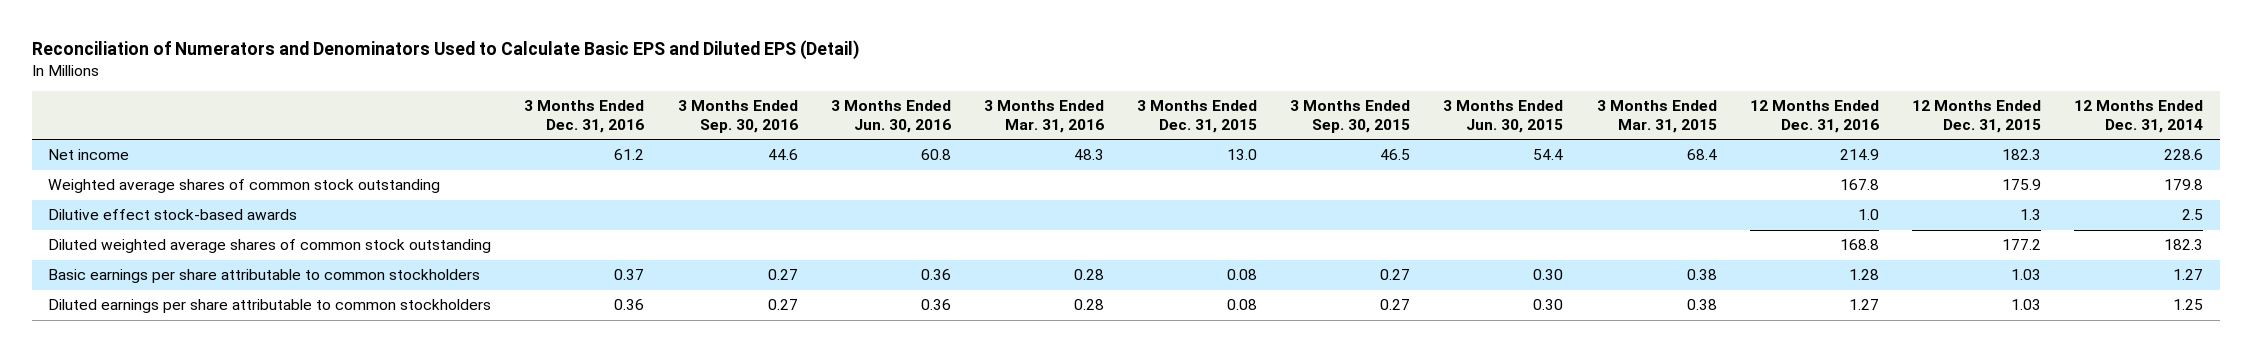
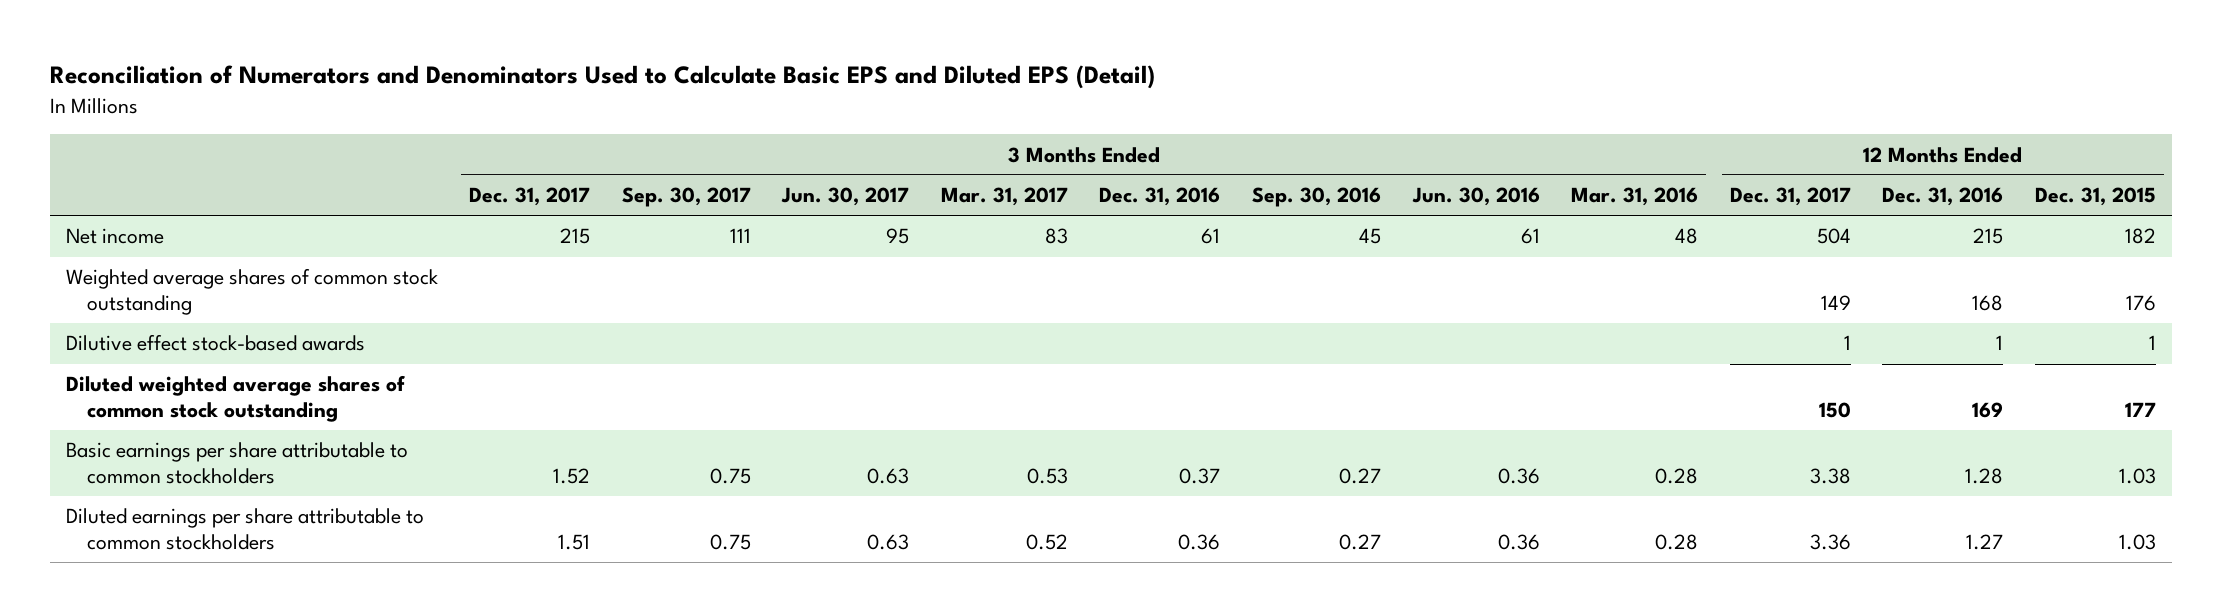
- | 3 Months Ended Dec. 31, 2016 | 3 Months Ended Sep. 30, 2016 | 3 Months Ended Jun. 30, 2016 | 3 Months Ended Mar. 31, 2016 | 3 Months Ended Dec. 31, 2015 | 3 Months Ended Sep. 30, 2015 | 3 Months Ended Jun. 30, 2015 | 3 Months Ended Mar. 31, 2015 | 12 Months Ended Dec. 31, 2016 | 12 Months Ended Dec. 31, 2015 | 12 Months Ended Dec. 31, 2014
+ | 3 Months Ended Dec. 31, 2017 | 3 Months Ended Sep. 30, 2017 | 3 Months Ended Jun. 30, 2017 | 3 Months Ended Mar. 31, 2017 | 3 Months Ended Dec. 31, 2016 | 3 Months Ended Sep. 30, 2016 | 3 Months Ended Jun. 30, 2016 | 3 Months Ended Mar. 31, 2016 | 12 Months Ended Dec. 31, 2017 | 12 Months Ended Dec. 31, 2016 | 12 Months Ended Dec. 31, 2015
- Net income | 61.2 | 44.6 | 60.8 | 48.3 | 13.0 | 46.5 | 54.4 | 68.4 | 214.9 | 182.3 | 228.6
- Weighted average shares of common stock outstanding | | | | | | | | | 167.8 | 175.9 | 179.8
- Dilutive effect stock-based awards | | | | | | | | | 1.0 | 1.3 | 2.5
- Diluted weighted average shares of common stock outstanding | | | | | | | | | 168.8 | 177.2 | 182.3
+ Net income | 215 | 111 | 95 | 83 | 61 | 45 | 61 | 48 | 504 | 215 | 182
+ Weighted average shares of common stock outstanding | | | | | | | | | 149 | 168 | 176
+ Dilutive effect stock-based awards | | | | | | | | | 1 | 1 | 1
+ Diluted weighted average shares of common stock outstanding | | | | | | | | | 150 | 169 | 177

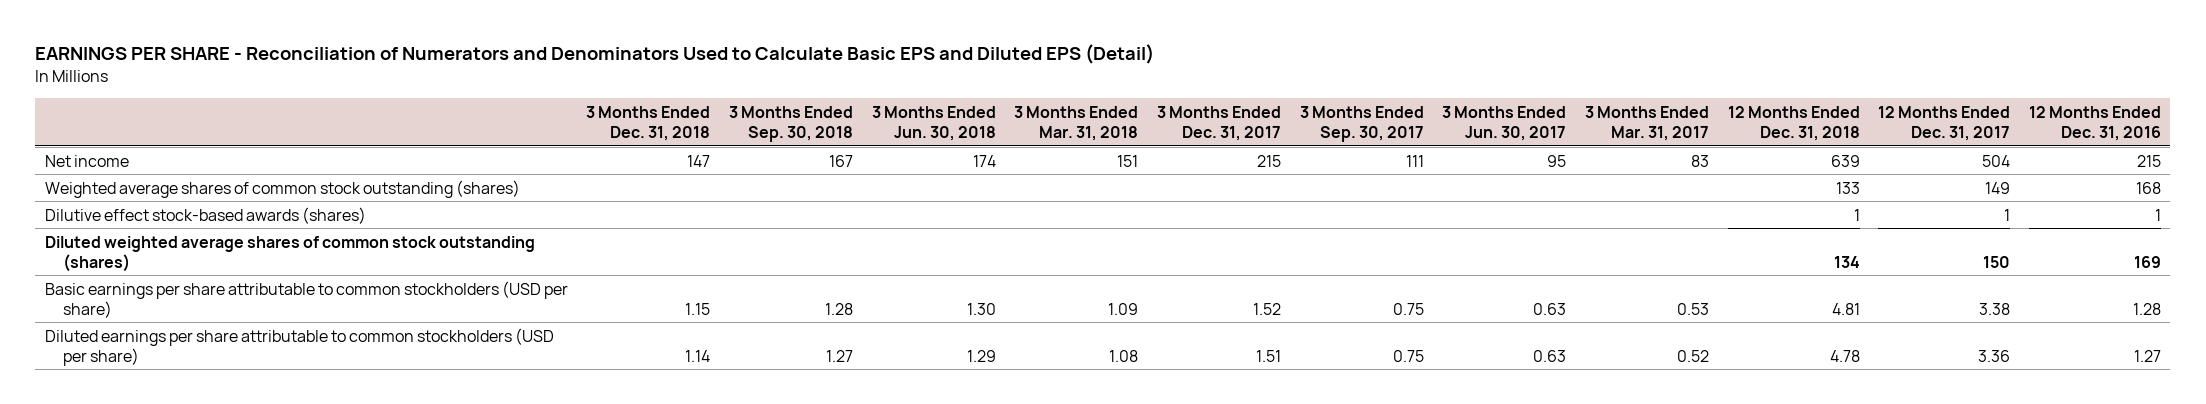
- Reconciliation of Numerators and Denominators Used to Calculate Basic EPS and Diluted EPS (Detail)
+ EARNINGS PER SHARE - Reconciliation of Numerators and Denominators Used to Calculate Basic EPS and Diluted EPS (Detail)
- | 3 Months Ended Dec. 31, 2017 | 3 Months Ended Sep. 30, 2017 | 3 Months Ended Jun. 30, 2017 | 3 Months Ended Mar. 31, 2017 | 3 Months Ended Dec. 31, 2016 | 3 Months Ended Sep. 30, 2016 | 3 Months Ended Jun. 30, 2016 | 3 Months Ended Mar. 31, 2016 | 12 Months Ended Dec. 31, 2017 | 12 Months Ended Dec. 31, 2016 | 12 Months Ended Dec. 31, 2015
+ | 3 Months Ended Dec. 31, 2018 | 3 Months Ended Sep. 30, 2018 | 3 Months Ended Jun. 30, 2018 | 3 Months Ended Mar. 31, 2018 | 3 Months Ended Dec. 31, 2017 | 3 Months Ended Sep. 30, 2017 | 3 Months Ended Jun. 30, 2017 | 3 Months Ended Mar. 31, 2017 | 12 Months Ended Dec. 31, 2018 | 12 Months Ended Dec. 31, 2017 | 12 Months Ended Dec. 31, 2016
- Weighted average shares of common stock outstanding | | | | | | | | | 149 | 168 | 176
- Dilutive effect stock-based awards | | | | | | | | | 1 | 1 | 1
- Diluted weighted average shares of common stock outstanding | | | | | | | | | 150 | 169 | 177
- Basic earnings per share attributable to common stockholders | 1.52 | 0.75 | 0.63 | 0.53 | 0.37 | 0.27 | 0.36 | 0.28 | 3.38 | 1.28 | 1.03
- Diluted earnings per share attributable to common stockholders | 1.51 | 0.75 | 0.63 | 0.52 | 0.36 | 0.27 | 0.36 | 0.28 | 3.36 | 1.27 | 1.03
+ Weighted average shares of common stock outstanding (shares) | | | | | | | | | 133 | 149 | 168
+ Dilutive effect stock-based awards (shares) | | | | | | | | | 1 | 1 | 1
+ Diluted weighted average shares of common stock outstanding (shares) | | | | | | | | | 134 | 150 | 169
+ Basic earnings per share attributable to common stockholders (USD per share) | 1.15 | 1.28 | 1.30 | 1.09 | 1.52 | 0.75 | 0.63 | 0.53 | 4.81 | 3.38 | 1.28
+ Diluted earnings per share attributable to common stockholders (USD per share) | 1.14 | 1.27 | 1.29 | 1.08 | 1.51 | 0.75 | 0.63 | 0.52 | 4.78 | 3.36 | 1.27

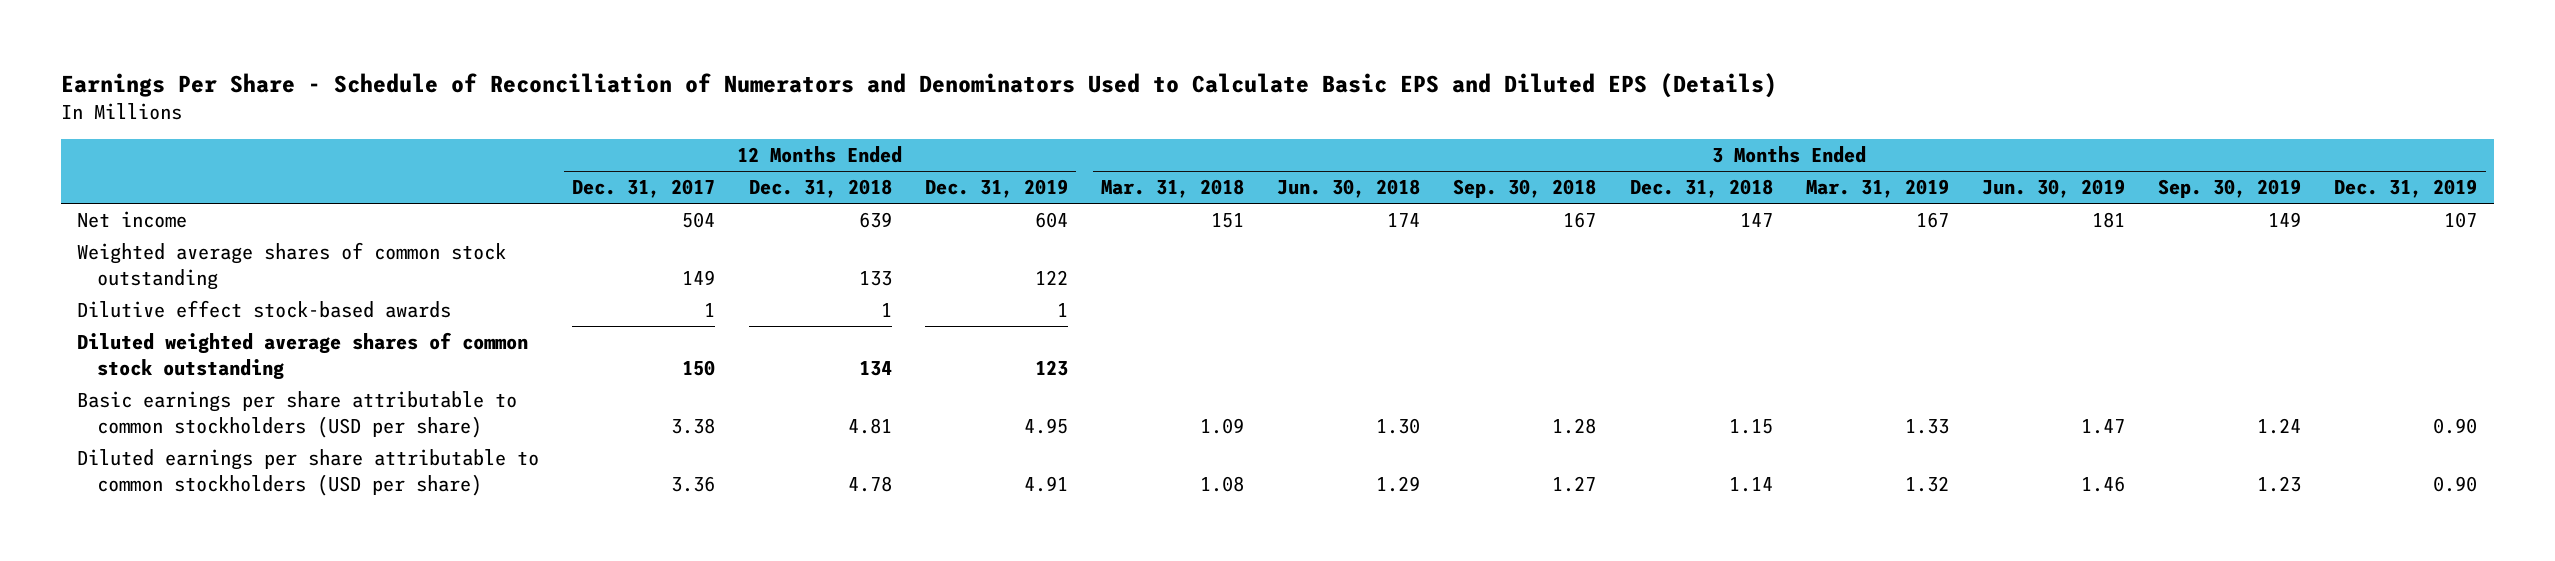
- EARNINGS PER SHARE - Reconciliation of Numerators and Denominators Used to Calculate Basic EPS and Diluted EPS (Detail)
+ Earnings Per Share - Schedule of Reconciliation of Numerators and Denominators Used to Calculate Basic EPS and Diluted EPS (Details)
- | 3 Months Ended Dec. 31, 2018 | 3 Months Ended Sep. 30, 2018 | 3 Months Ended Jun. 30, 2018 | 3 Months Ended Mar. 31, 2018 | 3 Months Ended Dec. 31, 2017 | 3 Months Ended Sep. 30, 2017 | 3 Months Ended Jun. 30, 2017 | 3 Months Ended Mar. 31, 2017 | 12 Months Ended Dec. 31, 2018 | 12 Months Ended Dec. 31, 2017 | 12 Months Ended Dec. 31, 2016
+ | 12 Months Ended Dec. 31, 2017 | 12 Months Ended Dec. 31, 2018 | 12 Months Ended Dec. 31, 2019 | 3 Months Ended Mar. 31, 2018 | 3 Months Ended Jun. 30, 2018 | 3 Months Ended Sep. 30, 2018 | 3 Months Ended Dec. 31, 2018 | 3 Months Ended Mar. 31, 2019 | 3 Months Ended Jun. 30, 2019 | 3 Months Ended Sep. 30, 2019 | 3 Months Ended Dec. 31, 2019
- Weighted average shares of common stock outstanding (shares) | | | | | | | | | 133 | 149 | 168
- Dilutive effect stock-based awards (shares) | | | | | | | | | 1 | 1 | 1
- Diluted weighted average shares of common stock outstanding (shares) | | | | | | | | | 134 | 150 | 169
+ Weighted average shares of common stock outstanding | 149 | 133 | 122 | | | | | | | |
+ Dilutive effect stock-based awards | 1 | 1 | 1 | | | | | | | |
+ Diluted weighted average shares of common stock outstanding | 150 | 134 | 123 | | | | | | | |

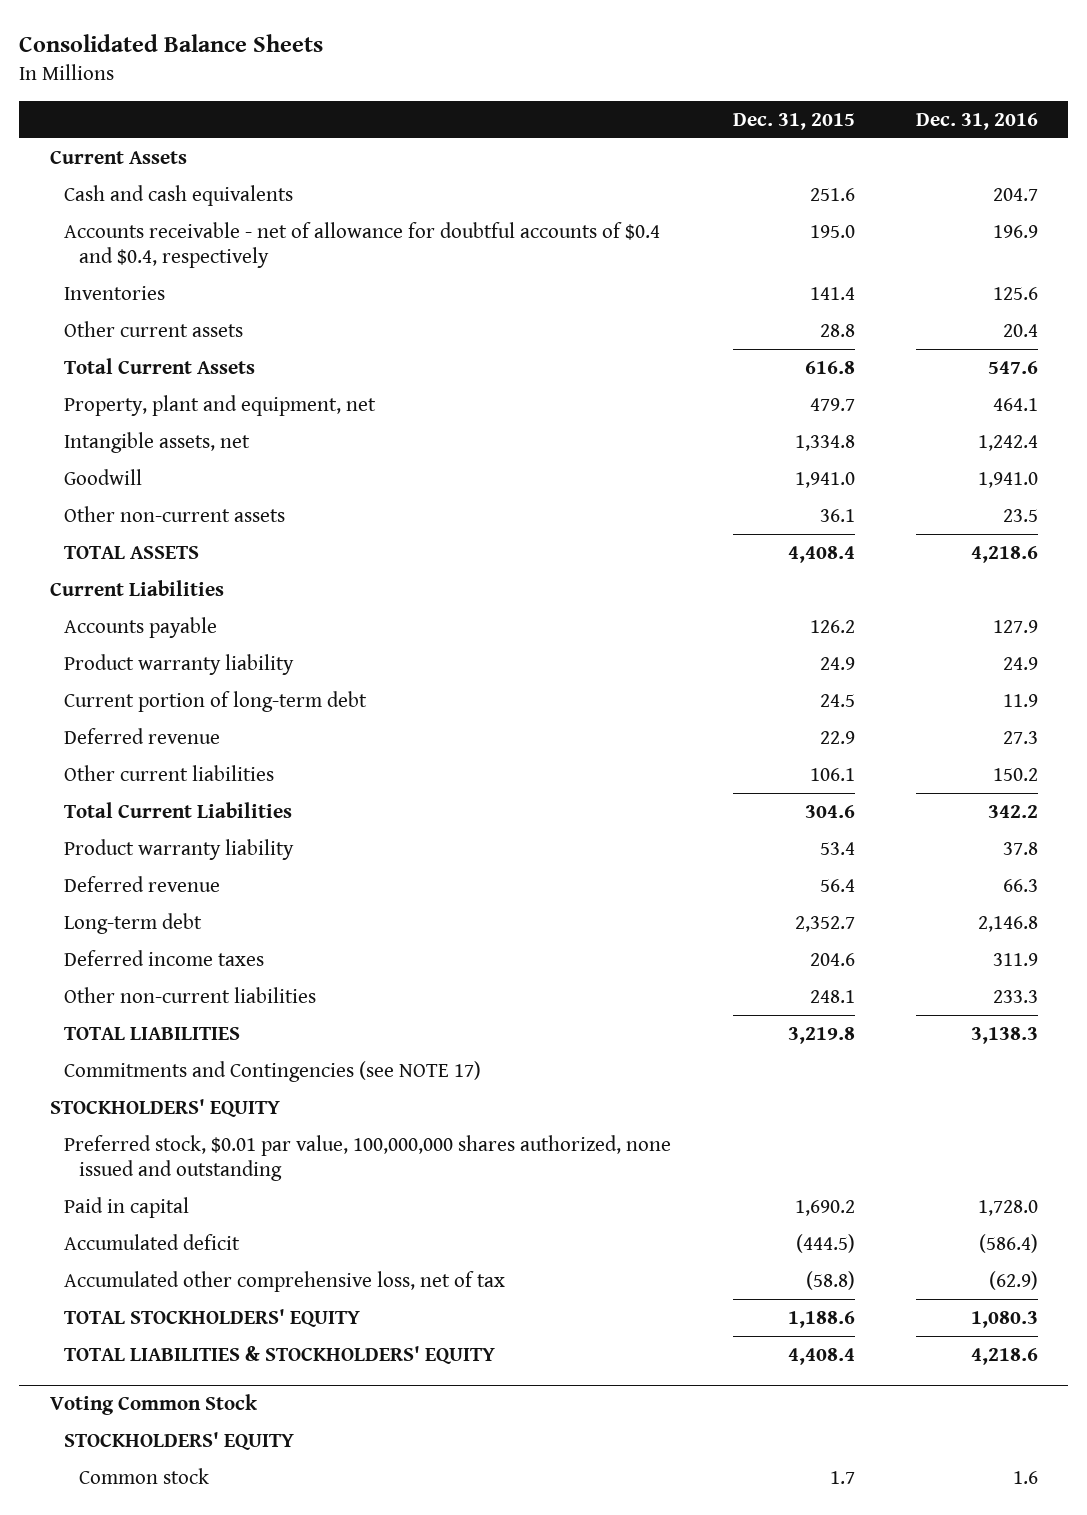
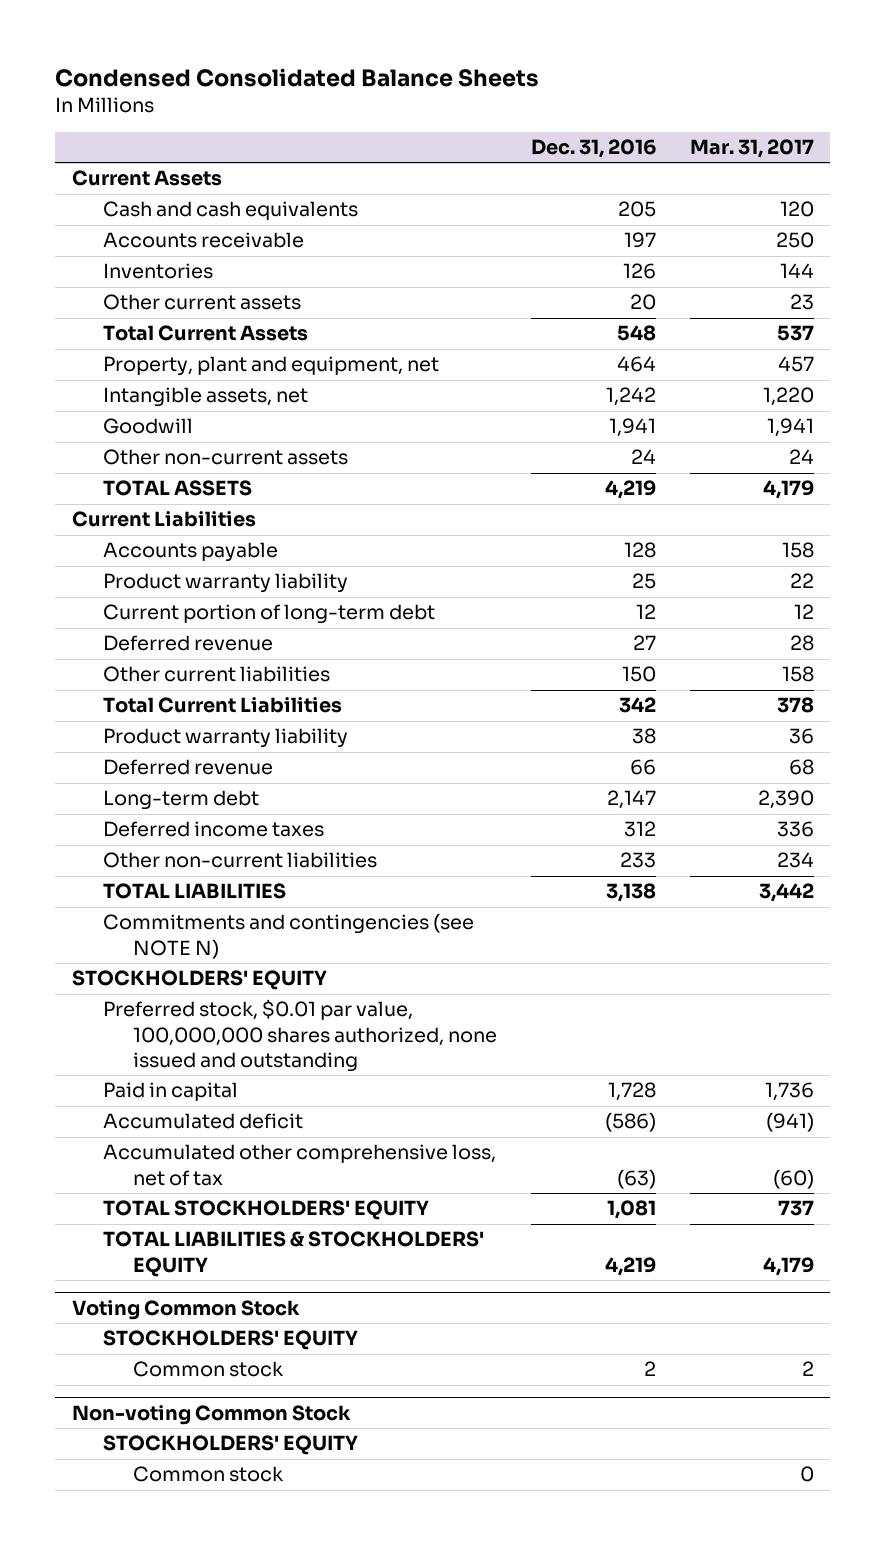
- Consolidated Balance Sheets
+ Condensed Consolidated Balance Sheets
- | Dec. 31, 2015 | Dec. 31, 2016
+ | Dec. 31, 2016 | Mar. 31, 2017
- Cash and cash equivalents | 251.6 | 204.7
- Accounts receivable - net of allowance for doubtful accounts of $0.4 and $0.4, respectively | 195.0 | 196.9
- Inventories | 141.4 | 125.6
- Other current assets | 28.8 | 20.4
- Total Current Assets | 616.8 | 547.6
- Property, plant and equipment, net | 479.7 | 464.1
- Intangible assets, net | 1,334.8 | 1,242.4
- Goodwill | 1,941.0 | 1,941.0
- Other non-current assets | 36.1 | 23.5
- TOTAL ASSETS | 4,408.4 | 4,218.6
+ Cash and cash equivalents | 205 | 120
+ Accounts receivable | 197 | 250
+ Inventories | 126 | 144
+ Other current assets | 20 | 23
+ Total Current Assets | 548 | 537
+ Property, plant and equipment, net | 464 | 457
+ Intangible assets, net | 1,242 | 1,220
+ Goodwill | 1,941 | 1,941
+ Other non-current assets | 24 | 24
+ TOTAL ASSETS | 4,219 | 4,179
- Accounts payable | 126.2 | 127.9
- Product warranty liability | 24.9 | 24.9
- Current portion of long-term debt | 24.5 | 11.9
- Deferred revenue | 22.9 | 27.3
- Other current liabilities | 106.1 | 150.2
- Total Current Liabilities | 304.6 | 342.2
- Product warranty liability | 53.4 | 37.8
- Deferred revenue | 56.4 | 66.3
- Long-term debt | 2,352.7 | 2,146.8
- Deferred income taxes | 204.6 | 311.9
- Other non-current liabilities | 248.1 | 233.3
- TOTAL LIABILITIES | 3,219.8 | 3,138.3
- Commitments and Contingencies (see NOTE 17)
+ Accounts payable | 128 | 158
+ Product warranty liability | 25 | 22
+ Current portion of long-term debt | 12 | 12
+ Deferred revenue | 27 | 28
+ Other current liabilities | 150 | 158
+ Total Current Liabilities | 342 | 378
+ Product warranty liability | 38 | 36
+ Deferred revenue | 66 | 68
+ Long-term debt | 2,147 | 2,390
+ Deferred income taxes | 312 | 336
+ Other non-current liabilities | 233 | 234
+ TOTAL LIABILITIES | 3,138 | 3,442
+ Commitments and contingencies (see NOTE N)
- Paid in capital | 1,690.2 | 1,728.0
- Accumulated deficit | (444.5) | (586.4)
- Accumulated other comprehensive loss, net of tax | (58.8) | (62.9)
- TOTAL STOCKHOLDERS' EQUITY | 1,188.6 | 1,080.3
- TOTAL LIABILITIES & STOCKHOLDERS' EQUITY | 4,408.4 | 4,218.6
+ Paid in capital | 1,728 | 1,736
+ Accumulated deficit | (586) | (941)
+ Accumulated other comprehensive loss, net of tax | (63) | (60)
+ TOTAL STOCKHOLDERS' EQUITY | 1,081 | 737
+ TOTAL LIABILITIES & STOCKHOLDERS' EQUITY | 4,219 | 4,179
@ Voting Common Stock
- Common stock | 1.7 | 1.6
+ Common stock | 2 | 2
+ Non-voting Common Stock
+ STOCKHOLDERS' EQUITY
+ Common stock | | 0

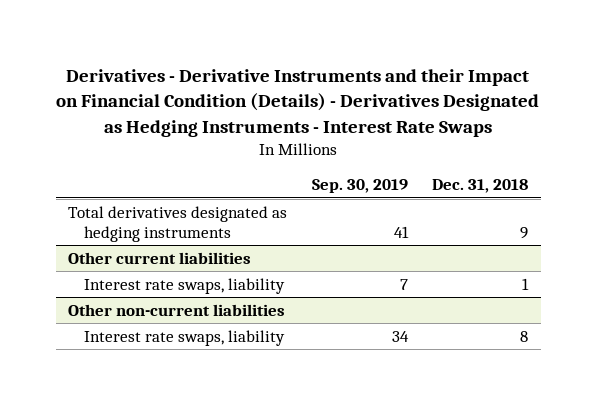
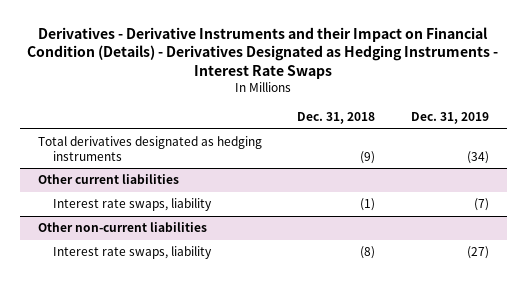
- | Sep. 30, 2019 | Dec. 31, 2018
+ | Dec. 31, 2018 | Dec. 31, 2019
- Total derivatives designated as hedging instruments | 41 | 9
+ Total derivatives designated as hedging instruments | (9) | (34)
@ Other current liabilities
- Interest rate swaps, liability | 7 | 1
+ Interest rate swaps, liability | (1) | (7)
@ Other non-current liabilities
- Interest rate swaps, liability | 34 | 8
+ Interest rate swaps, liability | (8) | (27)

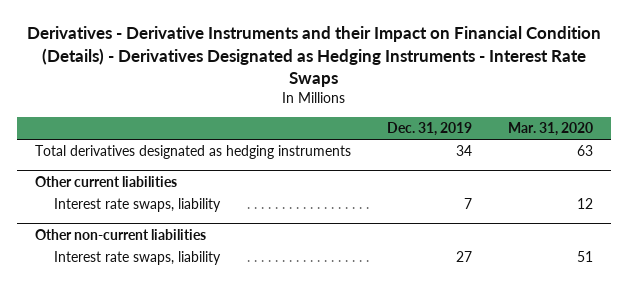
- | Dec. 31, 2018 | Dec. 31, 2019
+ | Dec. 31, 2019 | Mar. 31, 2020
- Total derivatives designated as hedging instruments | (9) | (34)
+ Total derivatives designated as hedging instruments | 34 | 63
@ Other current liabilities
- Interest rate swaps, liability | (1) | (7)
+ Interest rate swaps, liability | 7 | 12
@ Other non-current liabilities
- Interest rate swaps, liability | (8) | (27)
+ Interest rate swaps, liability | 27 | 51

